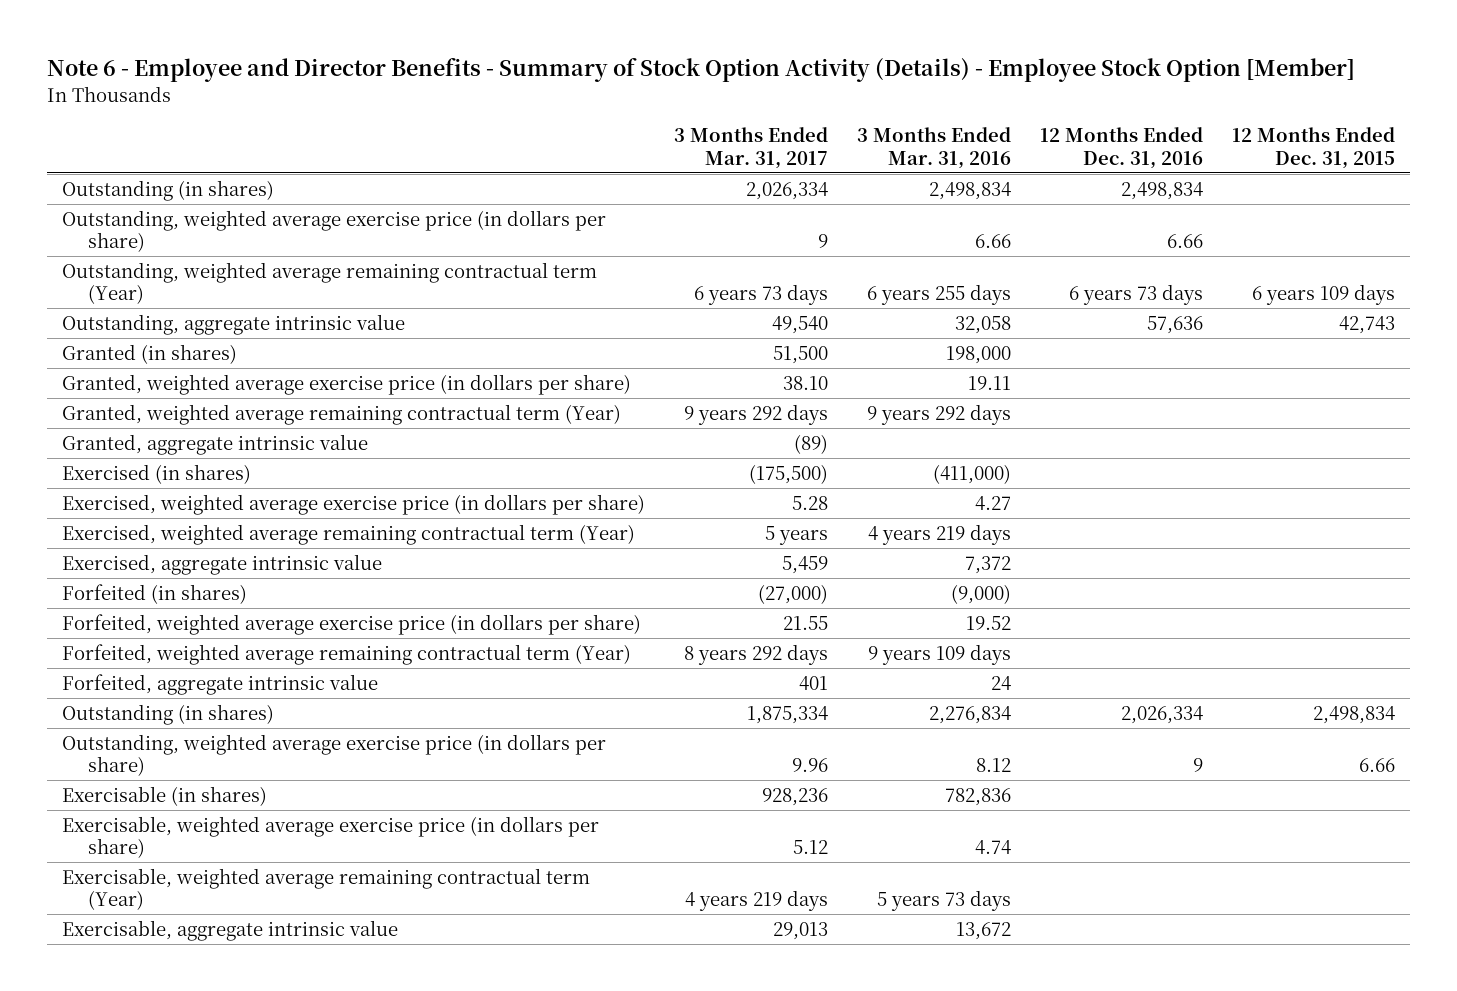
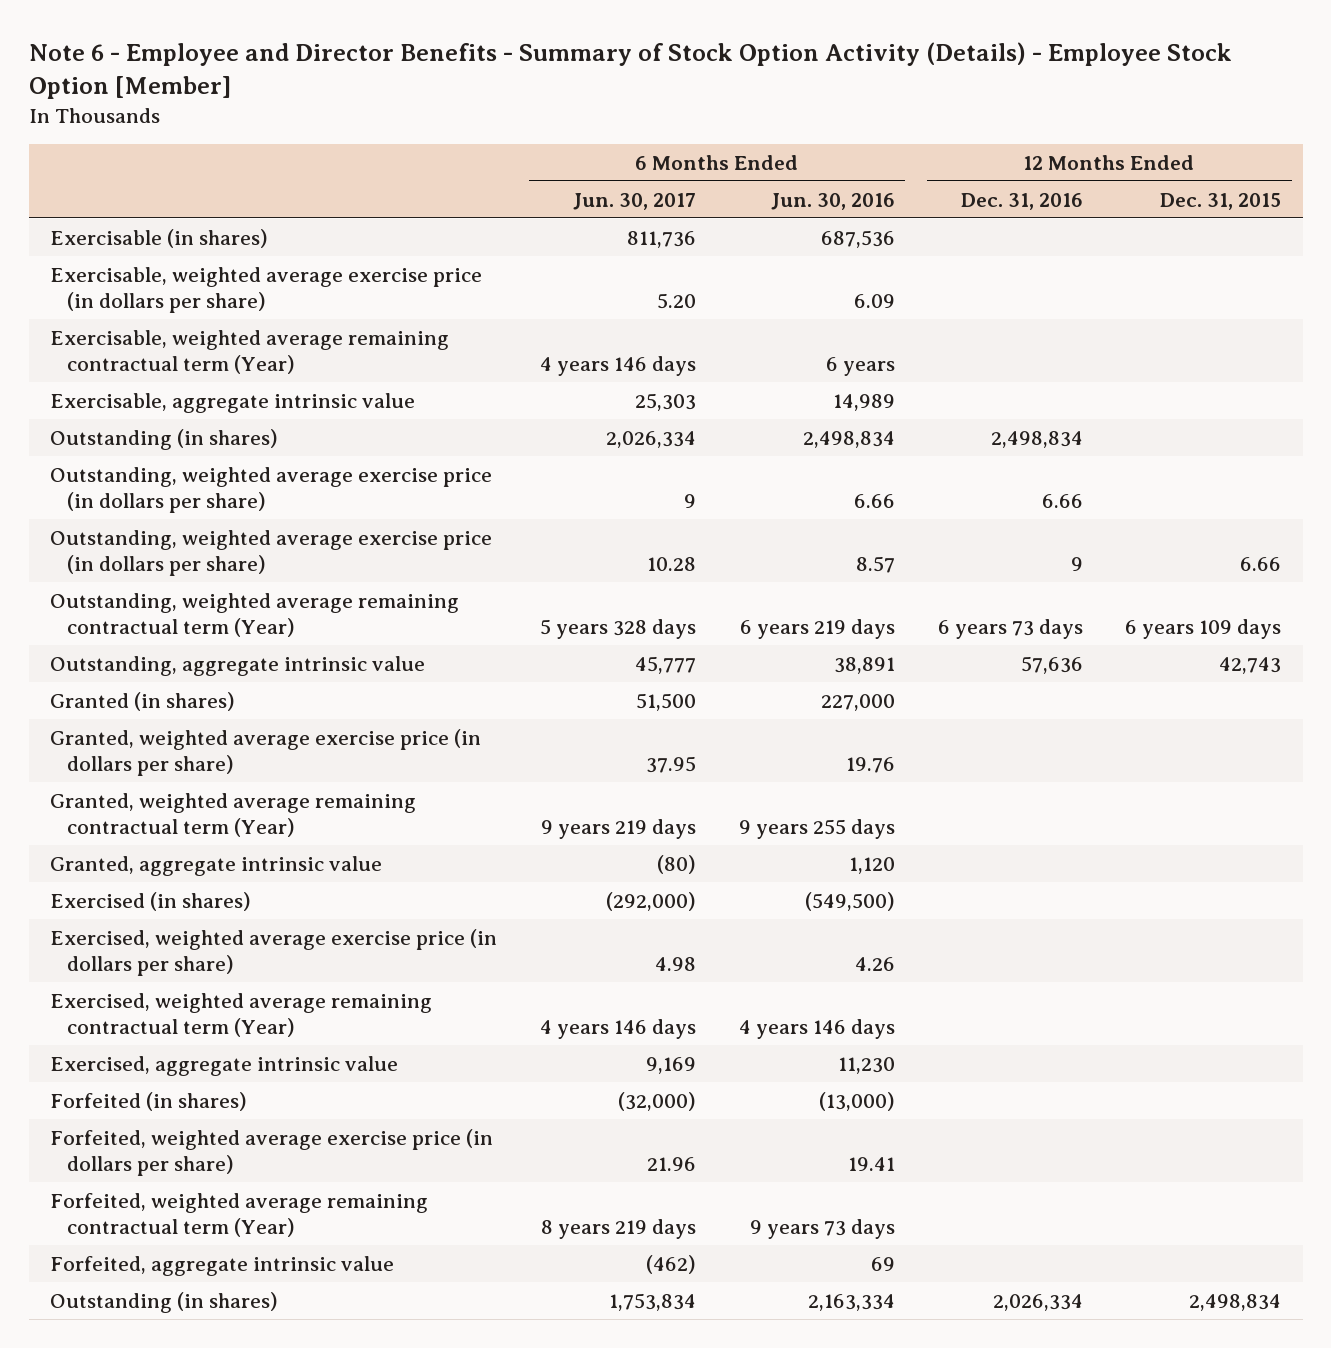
- | 3 Months Ended Mar. 31, 2017 | 3 Months Ended Mar. 31, 2016 | 12 Months Ended Dec. 31, 2016 | 12 Months Ended Dec. 31, 2015
+ | 6 Months Ended Jun. 30, 2017 | 6 Months Ended Jun. 30, 2016 | 12 Months Ended Dec. 31, 2016 | 12 Months Ended Dec. 31, 2015
moved up: Exercisable (in shares) | 811,736 | 687,536 | |
moved up: Exercisable, weighted average exercise price (in dollars per share) | 5.20 | 6.09 | |
moved up: Exercisable, weighted average remaining contractual term (Year) | 4 years 146 days | 6 years | |
moved up: Exercisable, aggregate intrinsic value | 25,303 | 14,989 | |
moved up: Outstanding, weighted average exercise price (in dollars per share) | 10.28 | 8.57 | 9 | 6.66

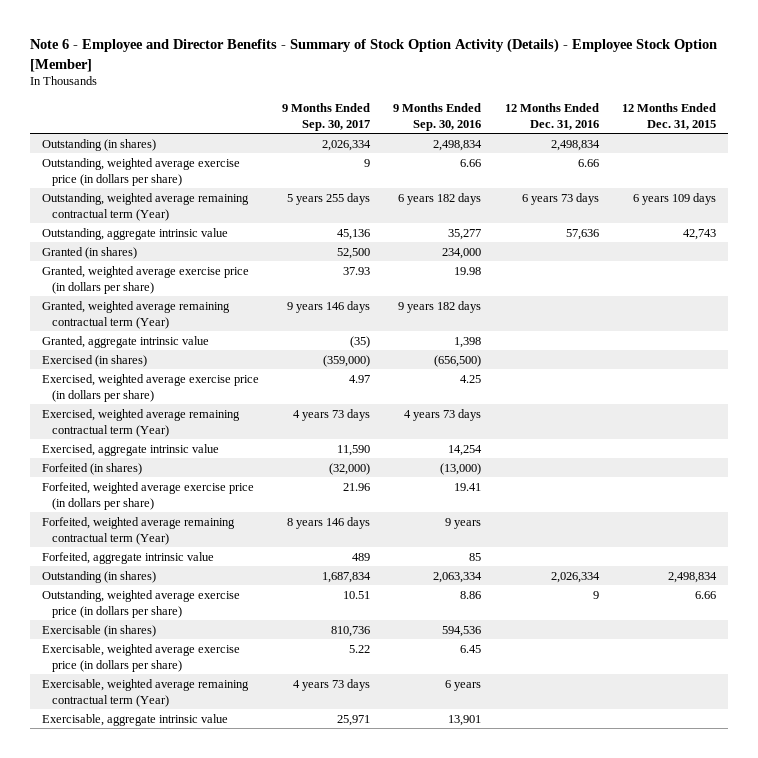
- | 6 Months Ended Jun. 30, 2017 | 6 Months Ended Jun. 30, 2016 | 12 Months Ended Dec. 31, 2016 | 12 Months Ended Dec. 31, 2015
+ | 9 Months Ended Sep. 30, 2017 | 9 Months Ended Sep. 30, 2016 | 12 Months Ended Dec. 31, 2016 | 12 Months Ended Dec. 31, 2015
moved down: Outstanding, weighted average exercise price (in dollars per share) | 10.51 | 8.86 | 9 | 6.66
moved down: Exercisable (in shares) | 810,736 | 594,536 | |
moved down: Exercisable, weighted average exercise price (in dollars per share) | 5.22 | 6.45 | |
moved down: Exercisable, weighted average remaining contractual term (Year) | 4 years 73 days | 6 years | |
moved down: Exercisable, aggregate intrinsic value | 25,971 | 13,901 | |

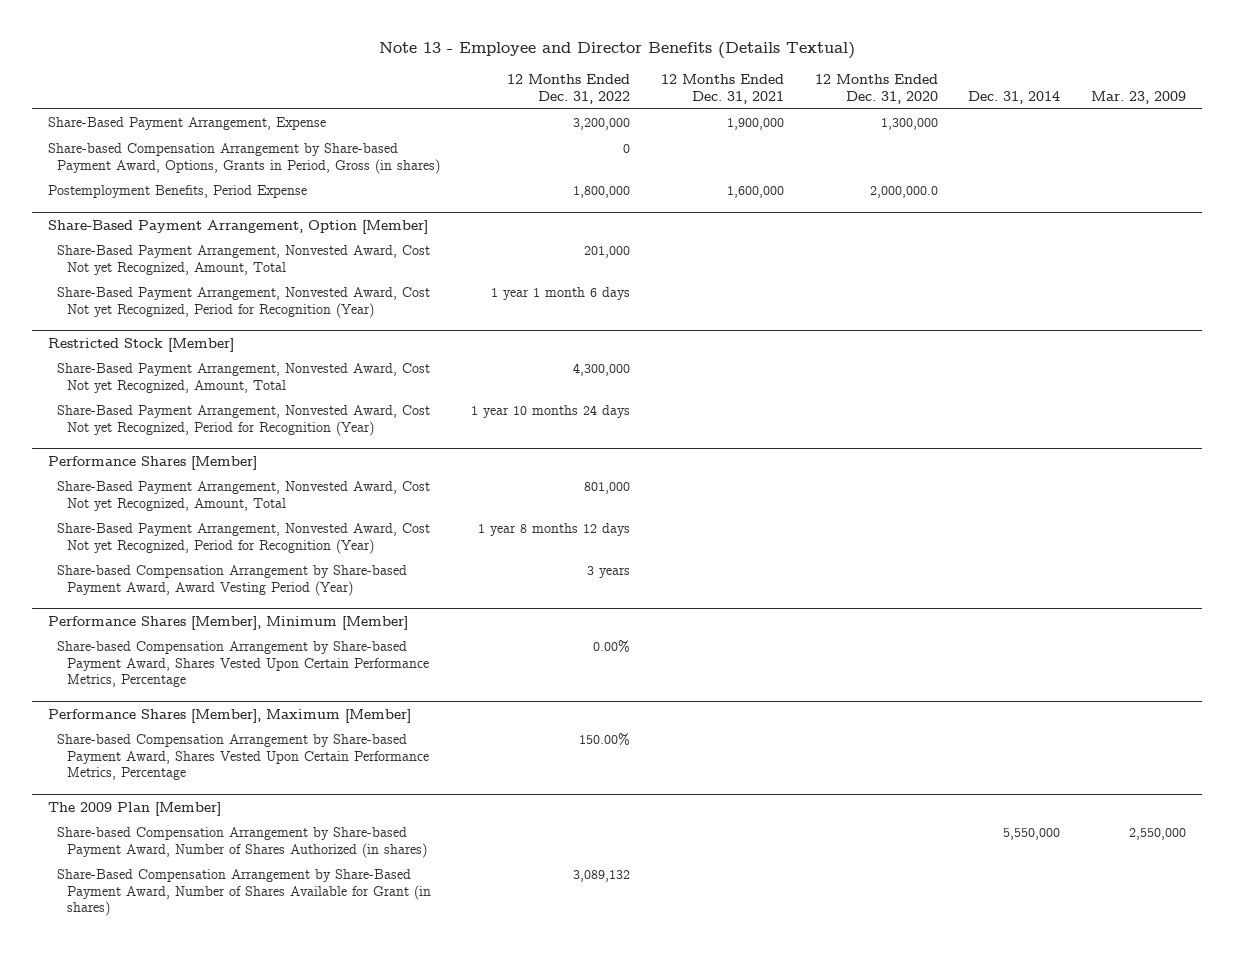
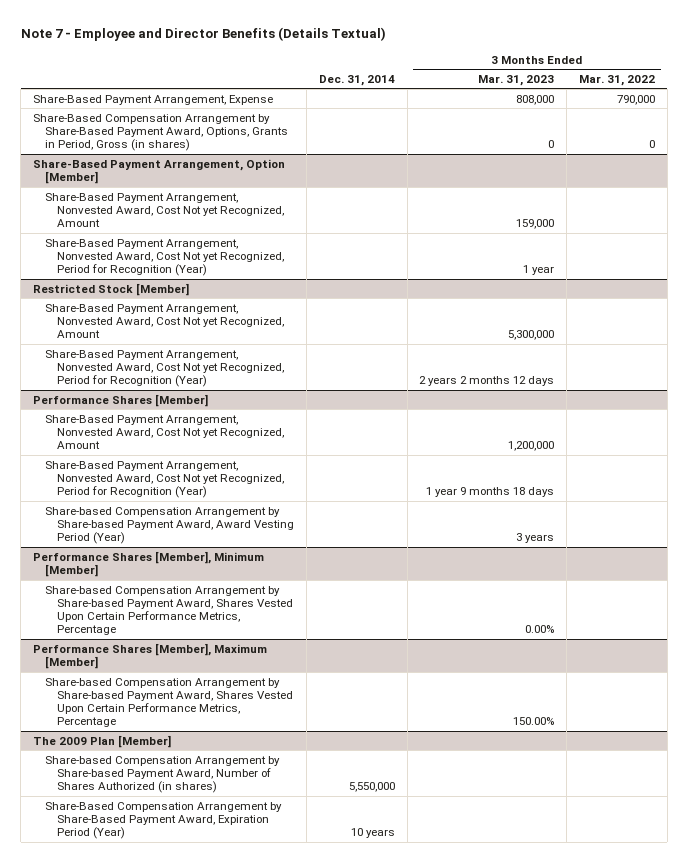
- Note 13 - Employee and Director Benefits (Details Textual)
+ Note 7 - Employee and Director Benefits (Details Textual)
- | 12 Months Ended Dec. 31, 2022 | 12 Months Ended Dec. 31, 2021 | 12 Months Ended Dec. 31, 2020 | Dec. 31, 2014 | Mar. 23, 2009
+ | Dec. 31, 2014 | 3 Months Ended Mar. 31, 2023 | 3 Months Ended Mar. 31, 2022
- Share-based Compensation Arrangement by Share-based Payment Award, Options, Grants in Period, Gross (in shares) | 0 | | | |
- Postemployment Benefits, Period Expense | 1,800,000 | 1,600,000 | 2,000,000.0 | |
+ Share-Based Compensation Arrangement by Share-Based Payment Award, Options, Grants in Period, Gross (in shares) | | 0 | 0
@ Share-Based Payment Arrangement, Option [Member]
- Share-Based Payment Arrangement, Nonvested Award, Cost Not yet Recognized, Amount, Total | 201,000 | | | |
+ Share-Based Payment Arrangement, Nonvested Award, Cost Not yet Recognized, Amount | | 159,000 |
@ Restricted Stock [Member]
- Share-Based Payment Arrangement, Nonvested Award, Cost Not yet Recognized, Amount, Total | 4,300,000 | | | |
+ Share-Based Payment Arrangement, Nonvested Award, Cost Not yet Recognized, Amount | | 5,300,000 |
@ Performance Shares [Member]
- Share-Based Payment Arrangement, Nonvested Award, Cost Not yet Recognized, Amount, Total | 801,000 | | | |
+ Share-Based Payment Arrangement, Nonvested Award, Cost Not yet Recognized, Amount | | 1,200,000 |
@ The 2009 Plan [Member]
- Share-Based Compensation Arrangement by Share-Based Payment Award, Number of Shares Available for Grant (in shares) | 3,089,132 | | | |
+ Share-Based Compensation Arrangement by Share-Based Payment Award, Expiration Period (Year) | 10 years | |

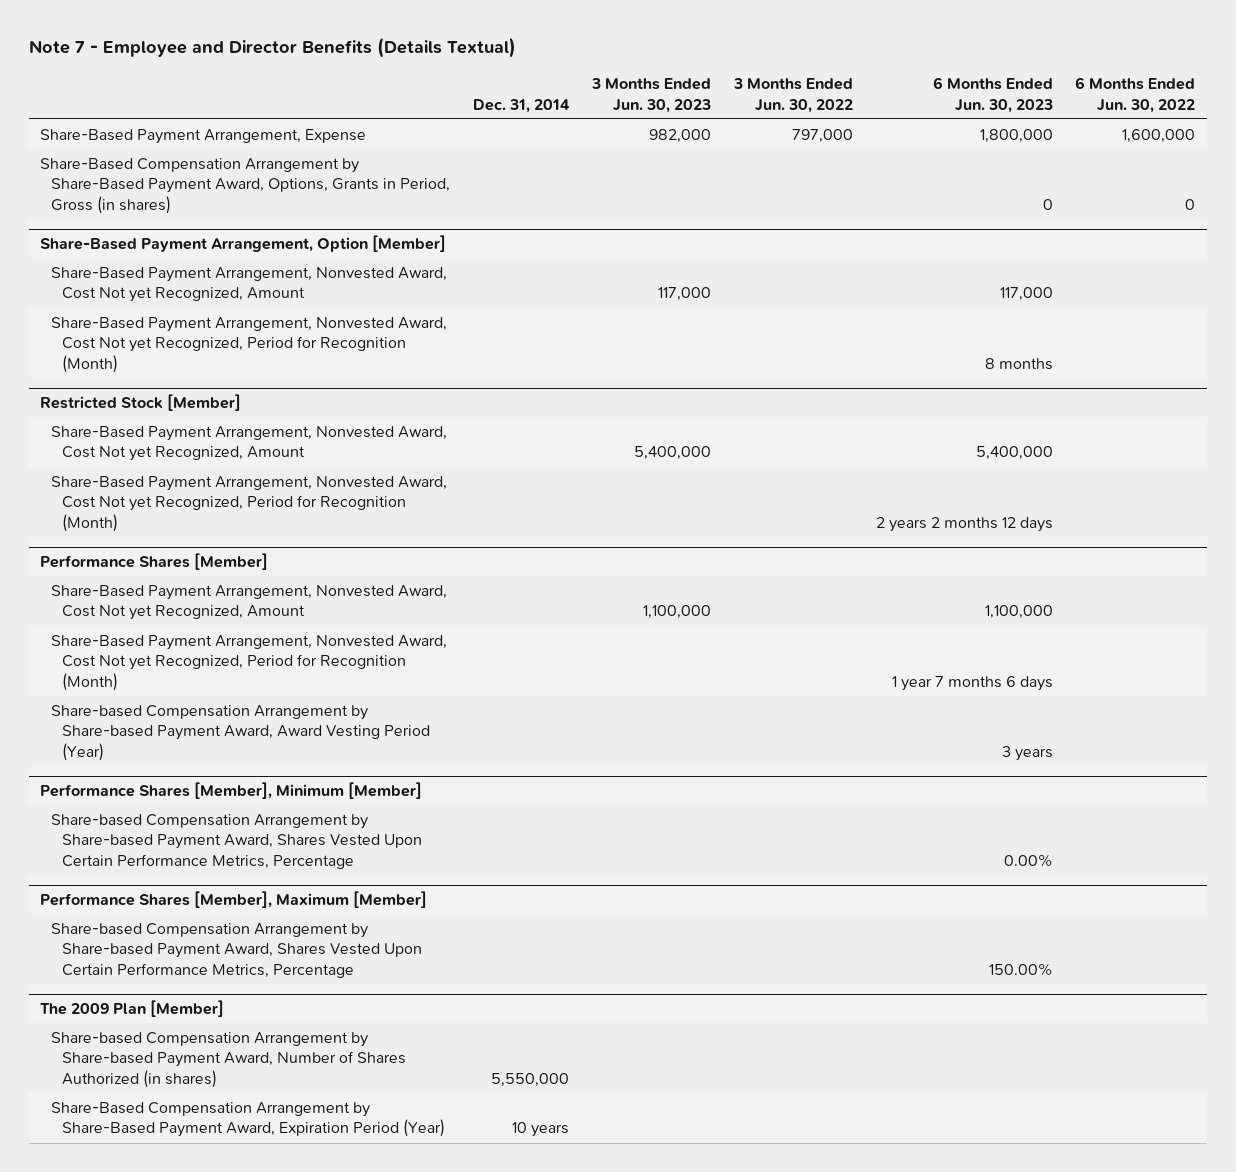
- | Dec. 31, 2014 | 3 Months Ended Mar. 31, 2023 | 3 Months Ended Mar. 31, 2022
+ | Dec. 31, 2014 | 3 Months Ended Jun. 30, 2023 | 3 Months Ended Jun. 30, 2022 | 6 Months Ended Jun. 30, 2023 | 6 Months Ended Jun. 30, 2022
@ Share-Based Payment Arrangement, Option [Member]
- Share-Based Payment Arrangement, Nonvested Award, Cost Not yet Recognized, Period for Recognition (Year) | | 1 year |
+ Share-Based Payment Arrangement, Nonvested Award, Cost Not yet Recognized, Period for Recognition (Month) | | | | 8 months |
@ Restricted Stock [Member]
- Share-Based Payment Arrangement, Nonvested Award, Cost Not yet Recognized, Period for Recognition (Year) | | 2 years 2 months 12 days |
+ Share-Based Payment Arrangement, Nonvested Award, Cost Not yet Recognized, Period for Recognition (Month) | | | | 2 years 2 months 12 days |
@ Performance Shares [Member]
- Share-Based Payment Arrangement, Nonvested Award, Cost Not yet Recognized, Period for Recognition (Year) | | 1 year 9 months 18 days |
+ Share-Based Payment Arrangement, Nonvested Award, Cost Not yet Recognized, Period for Recognition (Month) | | | | 1 year 7 months 6 days |

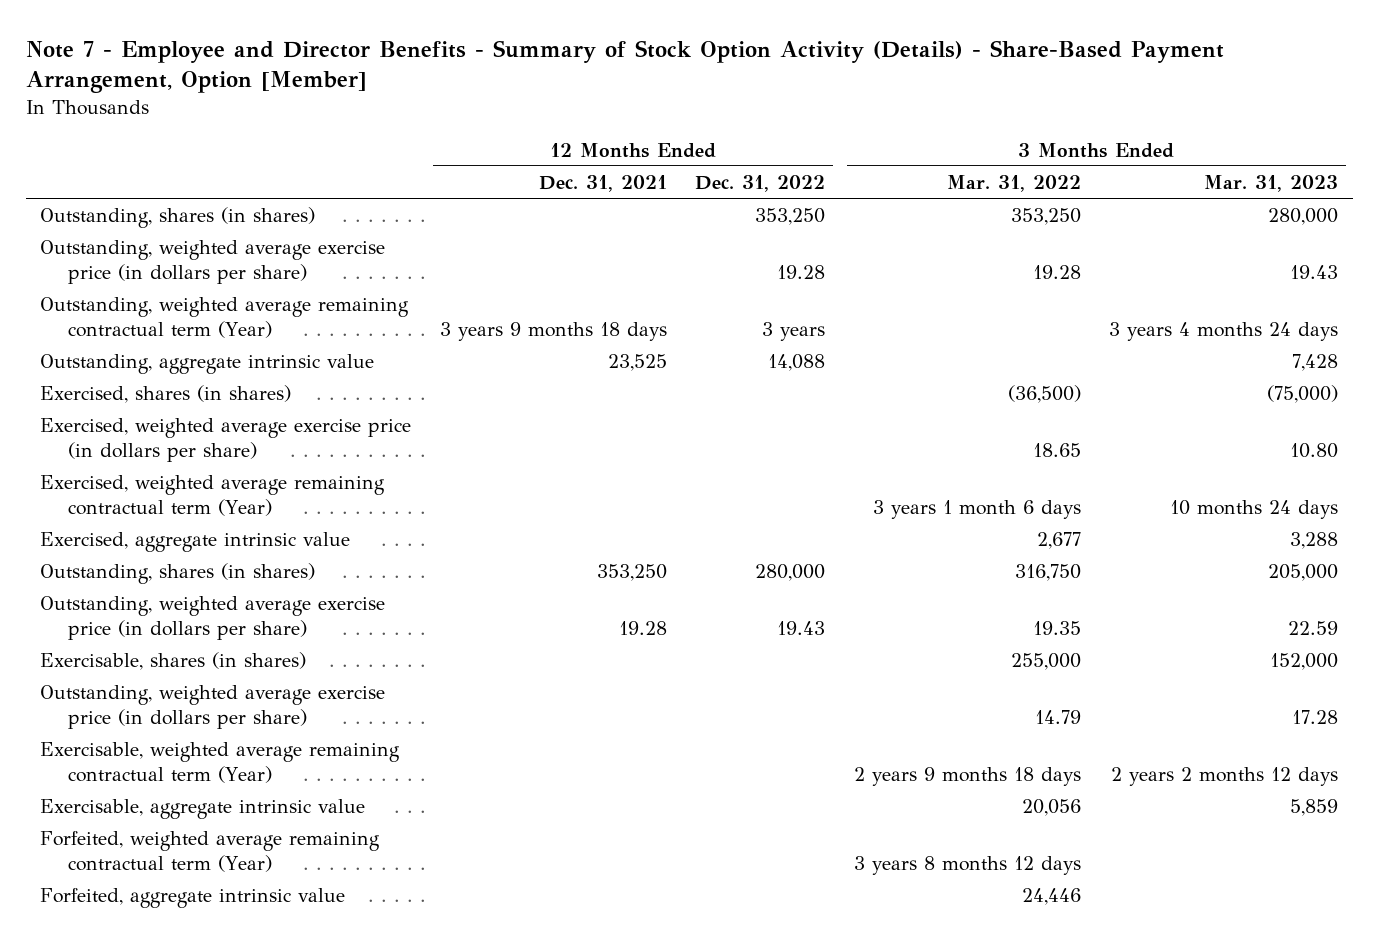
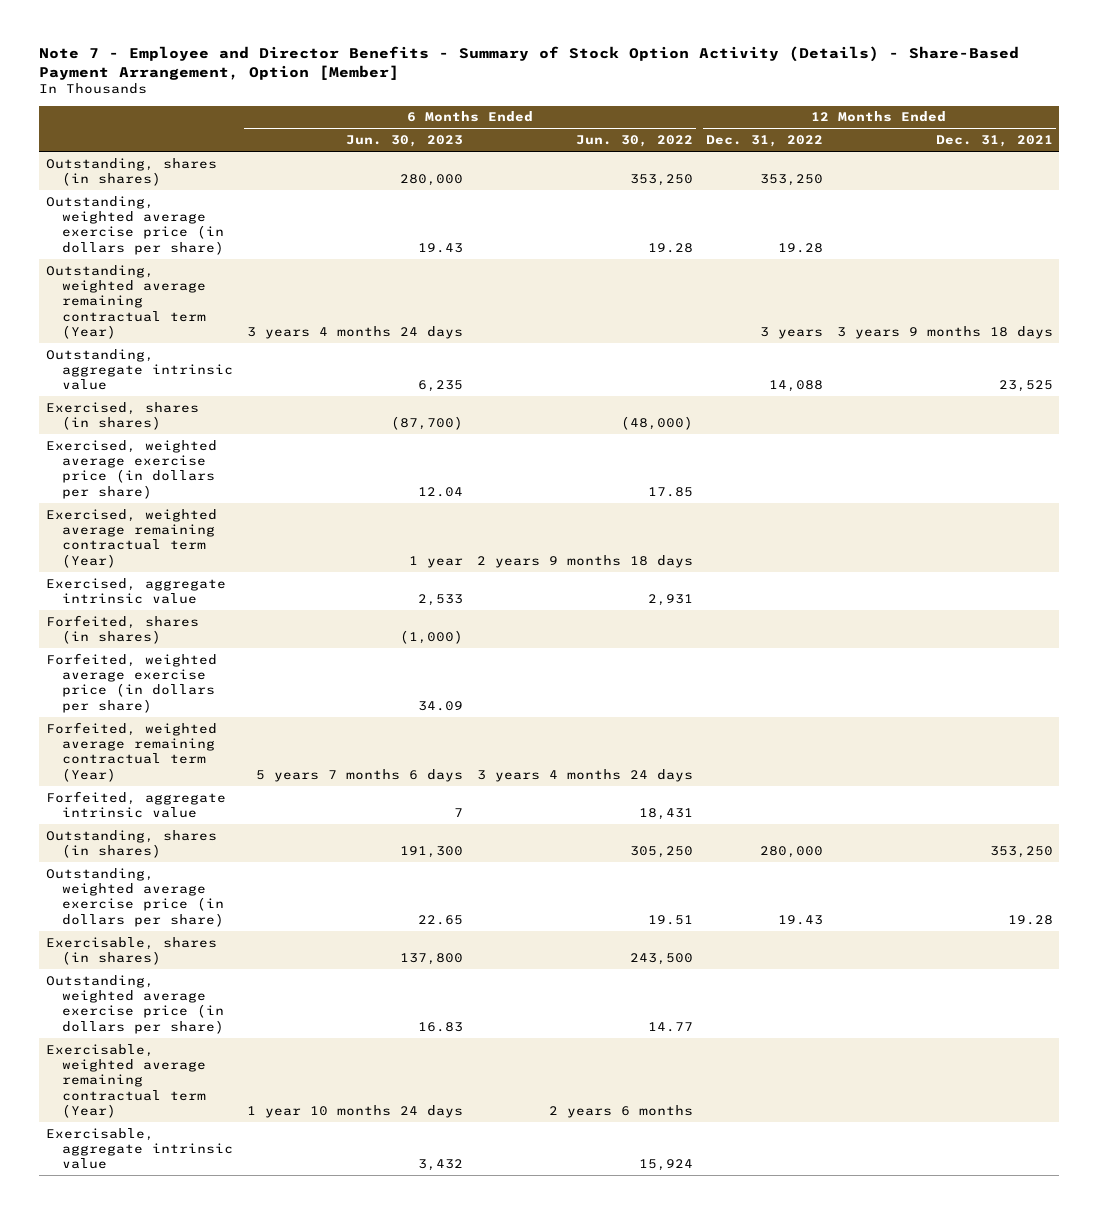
- | 12 Months Ended Dec. 31, 2021 | 12 Months Ended Dec. 31, 2022 | 3 Months Ended Mar. 31, 2022 | 3 Months Ended Mar. 31, 2023
+ | 6 Months Ended Jun. 30, 2023 | 6 Months Ended Jun. 30, 2022 | 12 Months Ended Dec. 31, 2022 | 12 Months Ended Dec. 31, 2021
+ Forfeited, shares (in shares) | (1,000) | | |
+ Forfeited, weighted average exercise price (in dollars per share) | 34.09 | | |
moved up: Forfeited, weighted average remaining contractual term (Year) | 5 years 7 months 6 days | 3 years 4 months 24 days | |
moved up: Forfeited, aggregate intrinsic value | 7 | 18,431 | |

